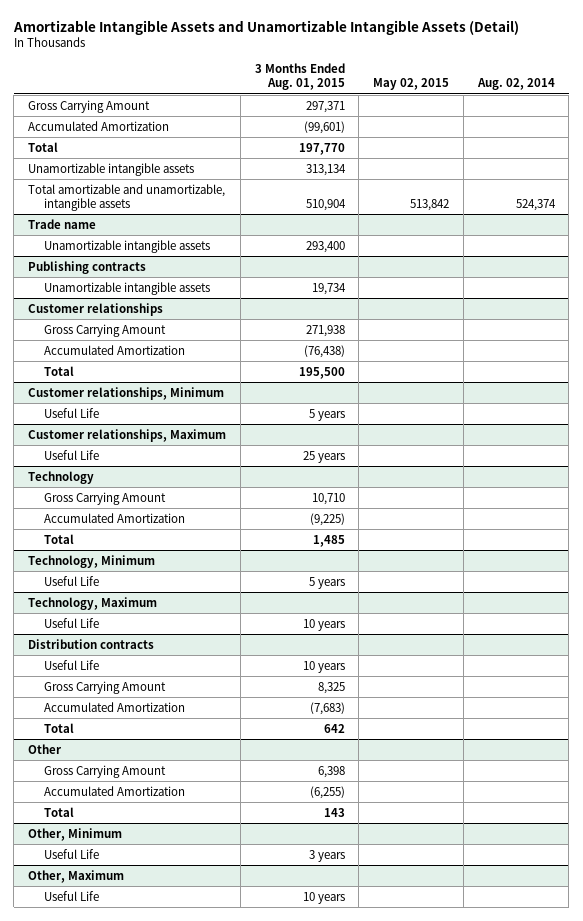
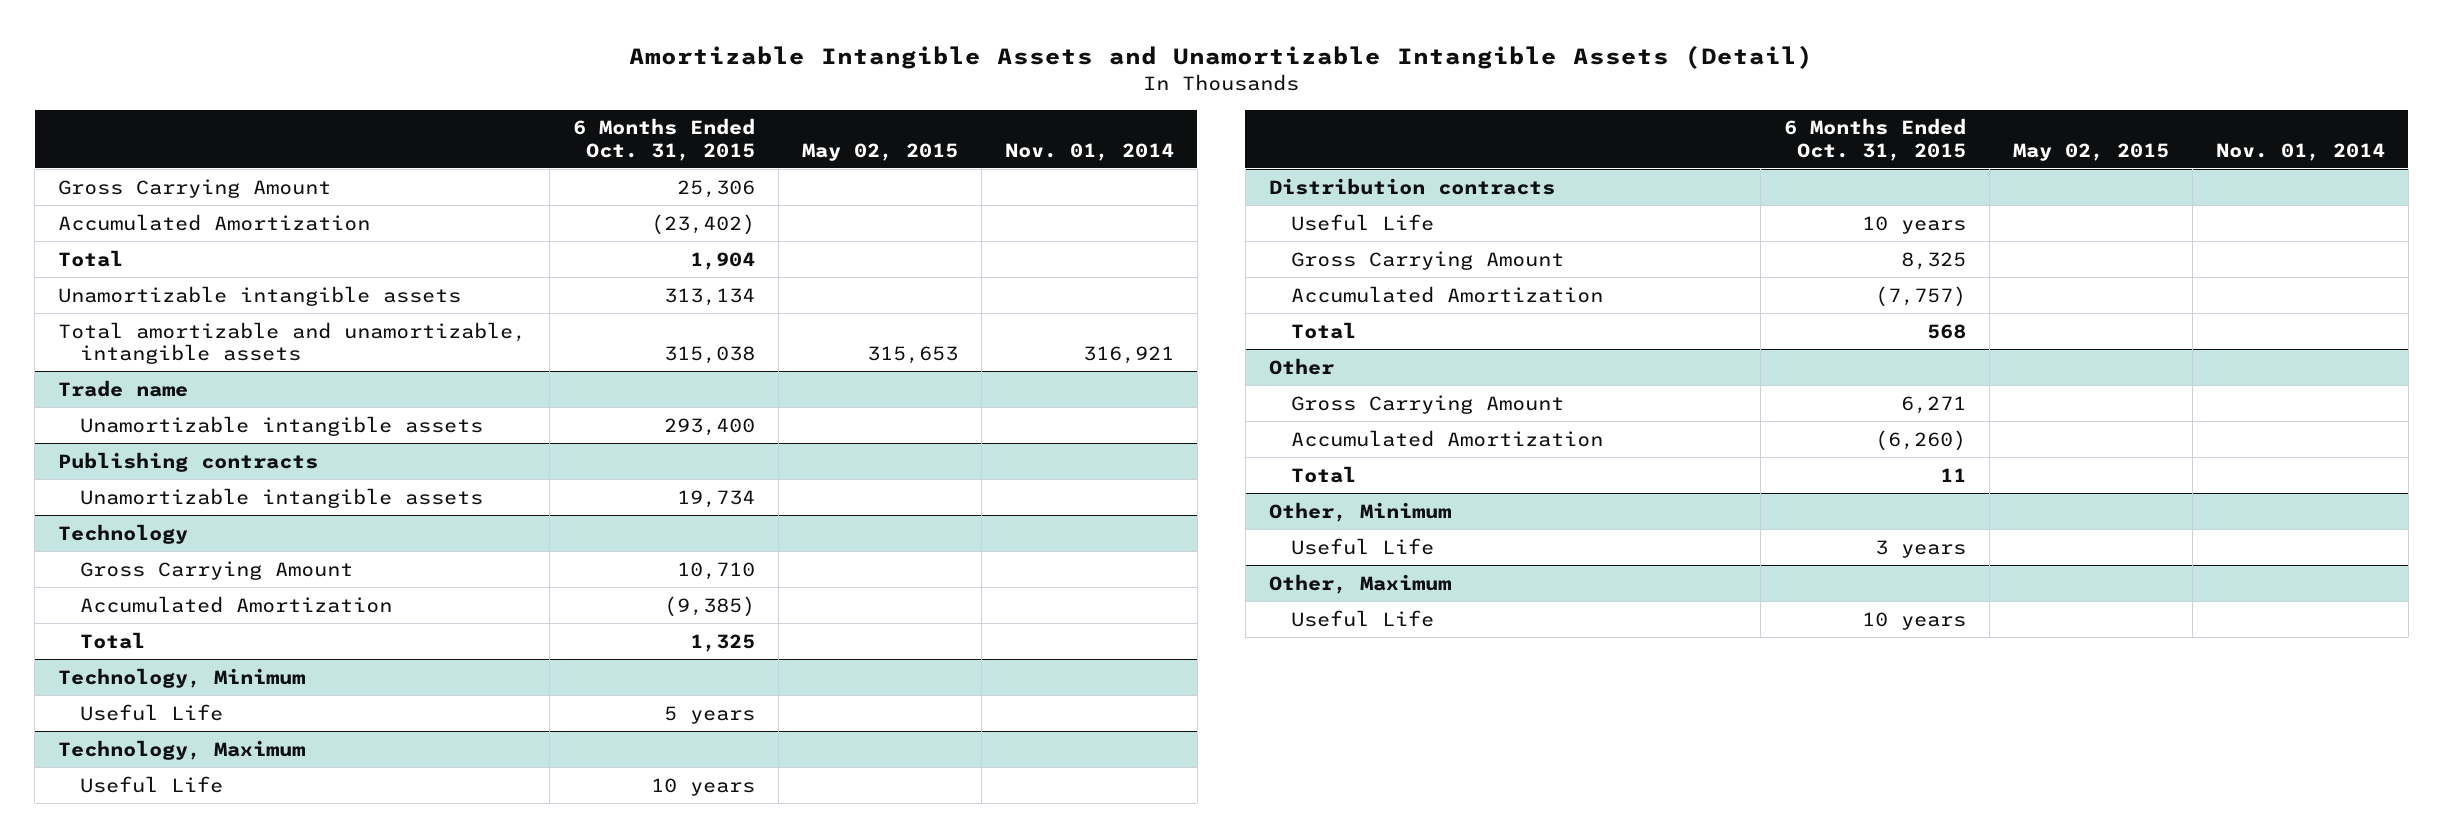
- | 3 Months Ended Aug. 01, 2015 | May 02, 2015 | Aug. 02, 2014
+ | 6 Months Ended Oct. 31, 2015 | May 02, 2015 | Nov. 01, 2014
- Total amortizable and unamortizable, intangible assets | 510,904 | 513,842 | 524,374
+ Total amortizable and unamortizable, intangible assets | 315,038 | 315,653 | 316,921
- Customer relationships
- Gross Carrying Amount | 271,938 | |
- Accumulated Amortization | (76,438) | |
- Total | 195,500 | |
- Customer relationships, Minimum
- Useful Life | 5 years | |
- Customer relationships, Maximum
- Useful Life | 25 years | |

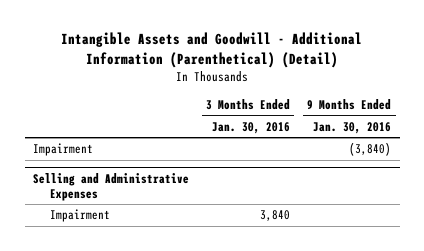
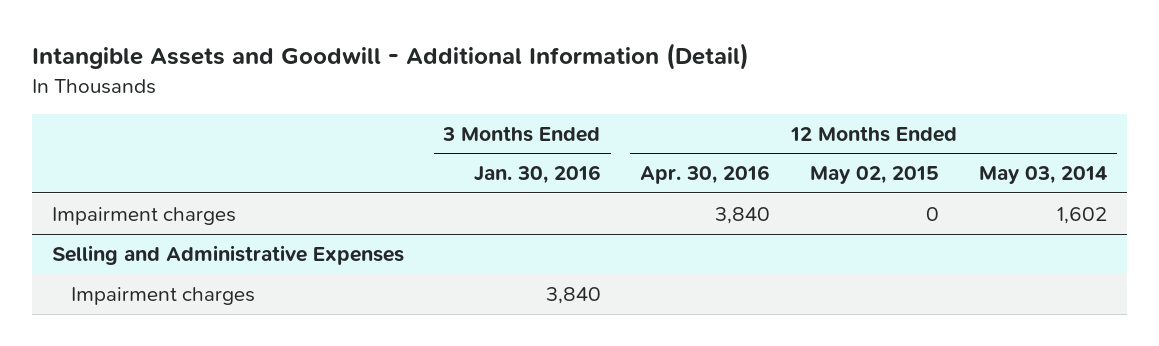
- Intangible Assets and Goodwill - Additional Information (Parenthetical) (Detail)
+ Intangible Assets and Goodwill - Additional Information (Detail)
- | 3 Months Ended Jan. 30, 2016 | 9 Months Ended Jan. 30, 2016
+ | 3 Months Ended Jan. 30, 2016 | 12 Months Ended Apr. 30, 2016 | 12 Months Ended May 02, 2015 | 12 Months Ended May 03, 2014
- Impairment | | (3,840)
+ Impairment charges | | 3,840 | 0 | 1,602
@ Selling and Administrative Expenses
- Impairment | 3,840 |
+ Impairment charges | 3,840 | | |

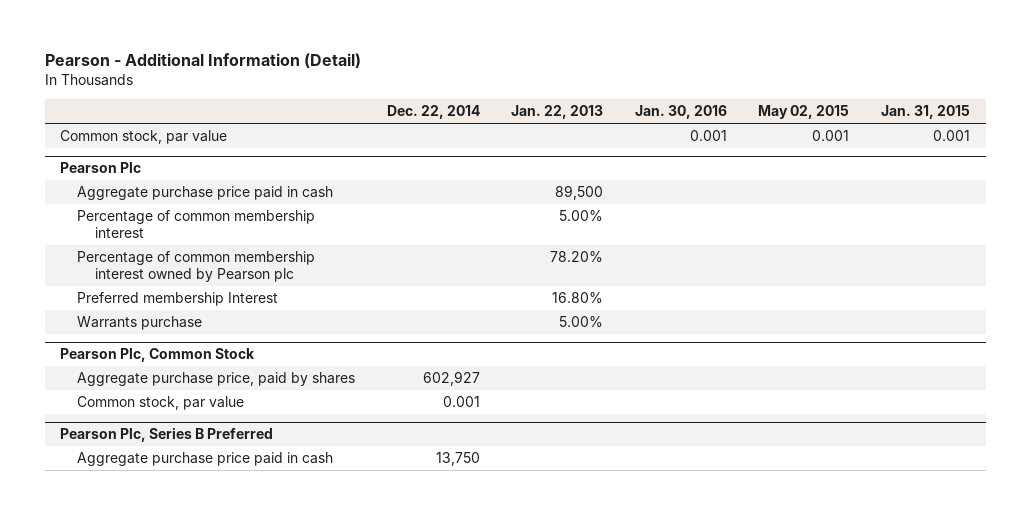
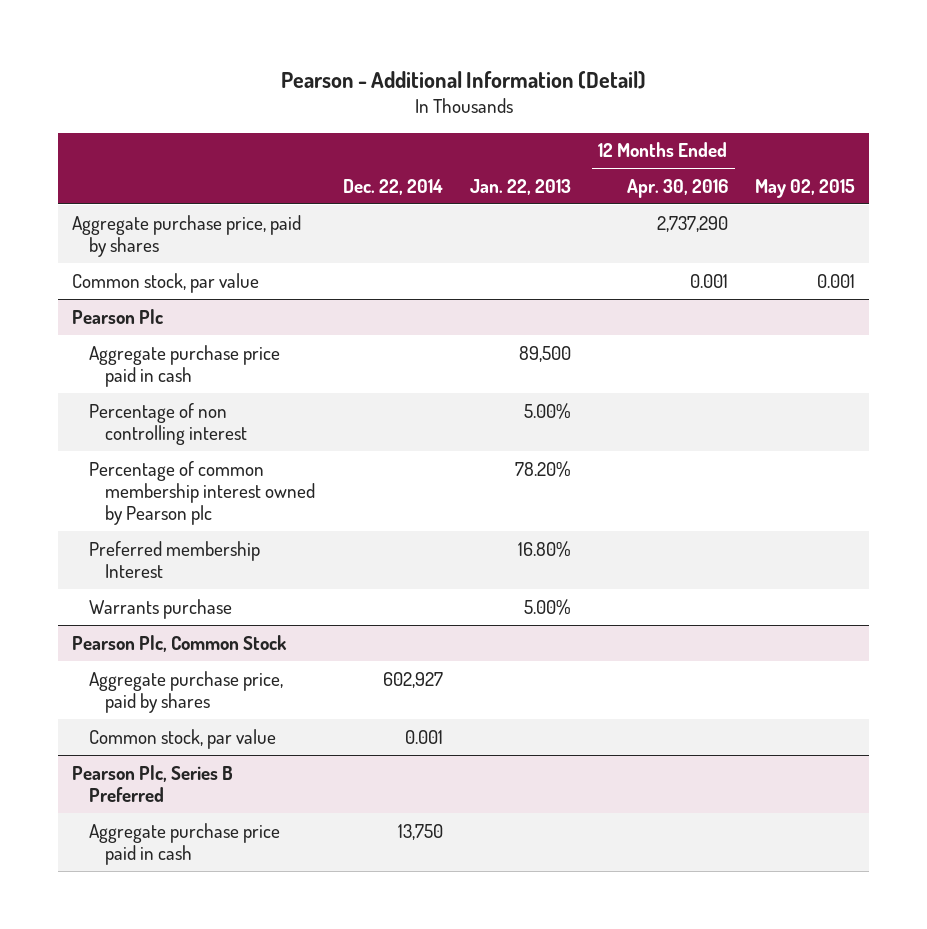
- | Dec. 22, 2014 | Jan. 22, 2013 | Jan. 30, 2016 | May 02, 2015 | Jan. 31, 2015
+ | Dec. 22, 2014 | Jan. 22, 2013 | 12 Months Ended Apr. 30, 2016 | May 02, 2015
+ Aggregate purchase price, paid by shares | | | 2,737,290 |
@ Pearson Plc
- Percentage of common membership interest | | 5.00% | | |
+ Percentage of non controlling interest | | 5.00% | |

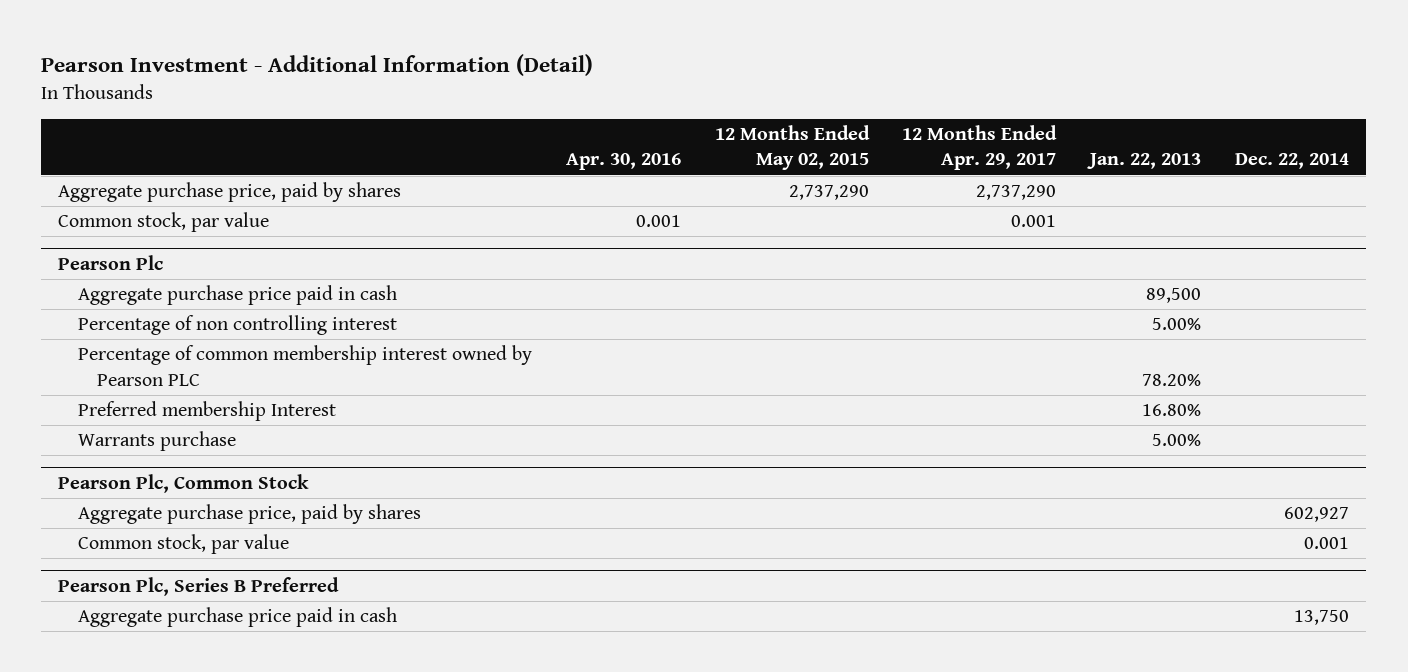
- Pearson - Additional Information (Detail)
+ Pearson Investment - Additional Information (Detail)
- | Dec. 22, 2014 | Jan. 22, 2013 | 12 Months Ended Apr. 30, 2016 | May 02, 2015
+ | Apr. 30, 2016 | 12 Months Ended May 02, 2015 | 12 Months Ended Apr. 29, 2017 | Jan. 22, 2013 | Dec. 22, 2014
@ Pearson Plc
- Percentage of common membership interest owned by Pearson plc | | 78.20% | |
+ Percentage of common membership interest owned by Pearson PLC | | | | 78.20% |

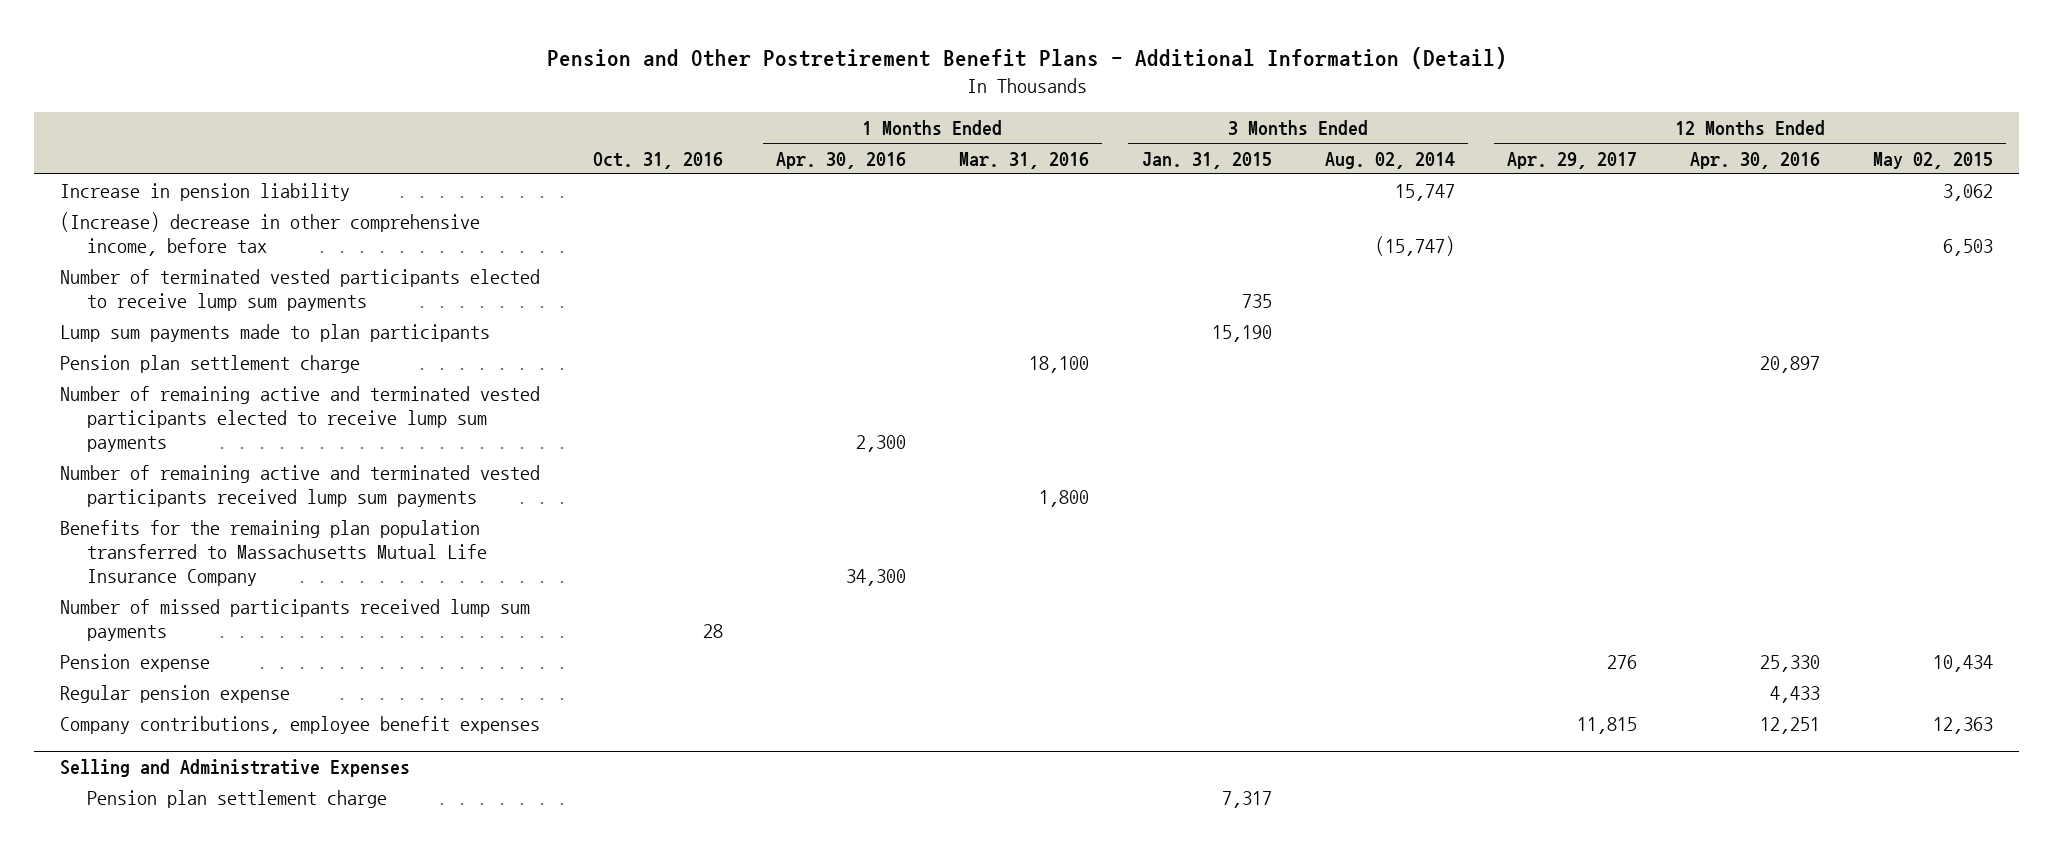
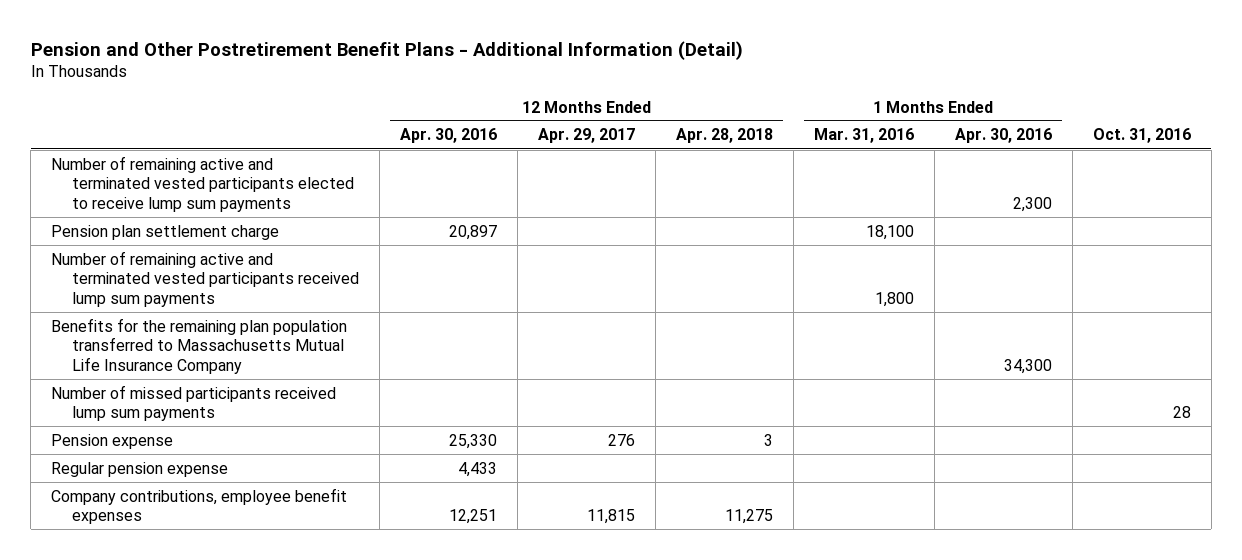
- | Oct. 31, 2016 | 1 Months Ended Apr. 30, 2016 | 1 Months Ended Mar. 31, 2016 | 3 Months Ended Jan. 31, 2015 | 3 Months Ended Aug. 02, 2014 | 12 Months Ended Apr. 29, 2017 | 12 Months Ended Apr. 30, 2016 | 12 Months Ended May 02, 2015
+ | 12 Months Ended Apr. 30, 2016 | 12 Months Ended Apr. 29, 2017 | 12 Months Ended Apr. 28, 2018 | 1 Months Ended Mar. 31, 2016 | 1 Months Ended Apr. 30, 2016 | Oct. 31, 2016
- Increase in pension liability | | | | | 15,747 | | | 3,062
- (Increase) decrease in other comprehensive income, before tax | | | | | (15,747) | | | 6,503
- Number of terminated vested participants elected to receive lump sum payments | | | | 735 | | | |
- Lump sum payments made to plan participants | | | | 15,190 | | | |
moved down: Pension plan settlement charge | 20,897 | | | 18,100 | |
- Selling and Administrative Expenses
- Pension plan settlement charge | | | | 7,317 | | | |

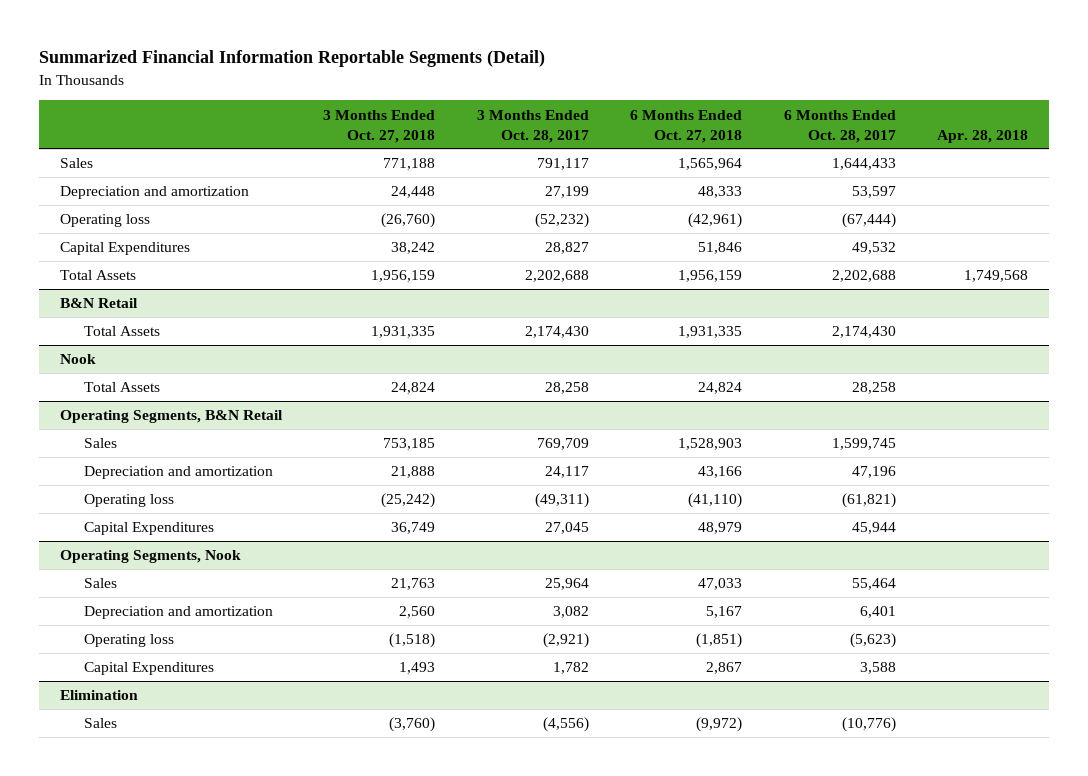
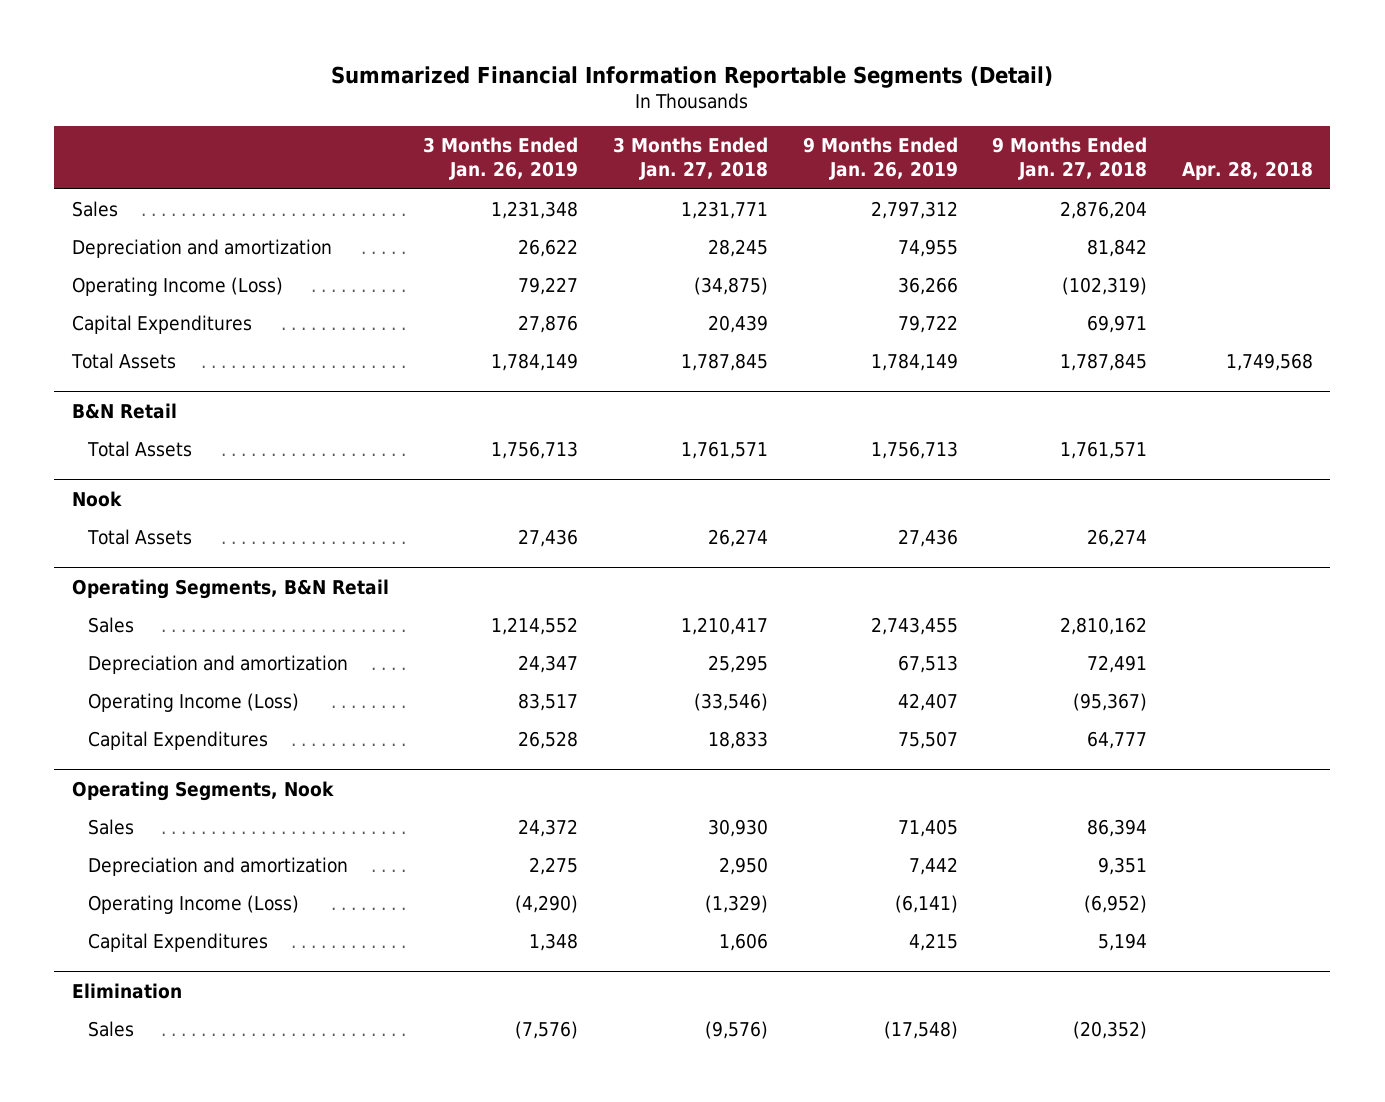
- | 3 Months Ended Oct. 27, 2018 | 3 Months Ended Oct. 28, 2017 | 6 Months Ended Oct. 27, 2018 | 6 Months Ended Oct. 28, 2017 | Apr. 28, 2018
+ | 3 Months Ended Jan. 26, 2019 | 3 Months Ended Jan. 27, 2018 | 9 Months Ended Jan. 26, 2019 | 9 Months Ended Jan. 27, 2018 | Apr. 28, 2018
- Operating loss | (26,760) | (52,232) | (42,961) | (67,444) |
+ Operating Income (Loss) | 79,227 | (34,875) | 36,266 | (102,319) |
@ Operating Segments, B&N Retail
- Operating loss | (25,242) | (49,311) | (41,110) | (61,821) |
+ Operating Income (Loss) | 83,517 | (33,546) | 42,407 | (95,367) |
@ Operating Segments, Nook
- Operating loss | (1,518) | (2,921) | (1,851) | (5,623) |
+ Operating Income (Loss) | (4,290) | (1,329) | (6,141) | (6,952) |

